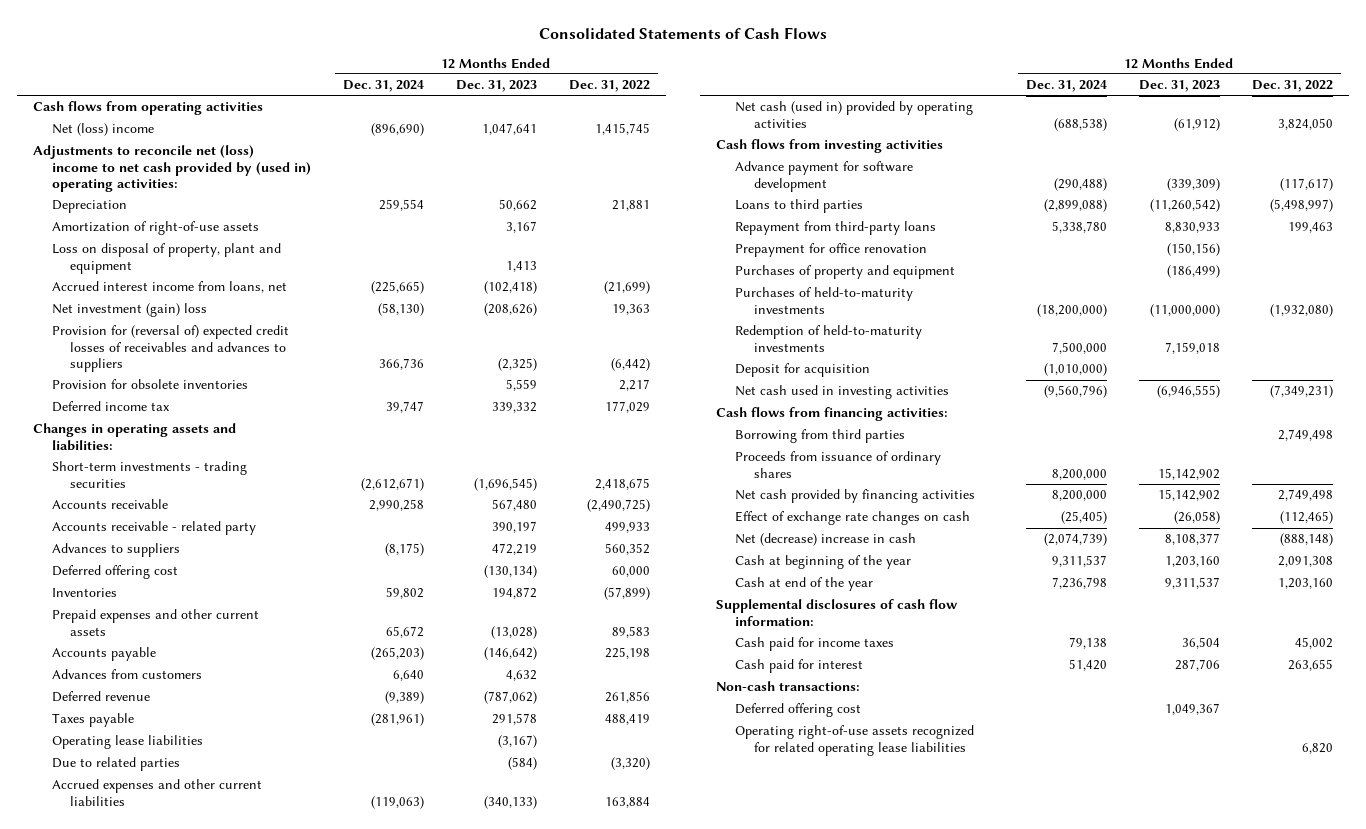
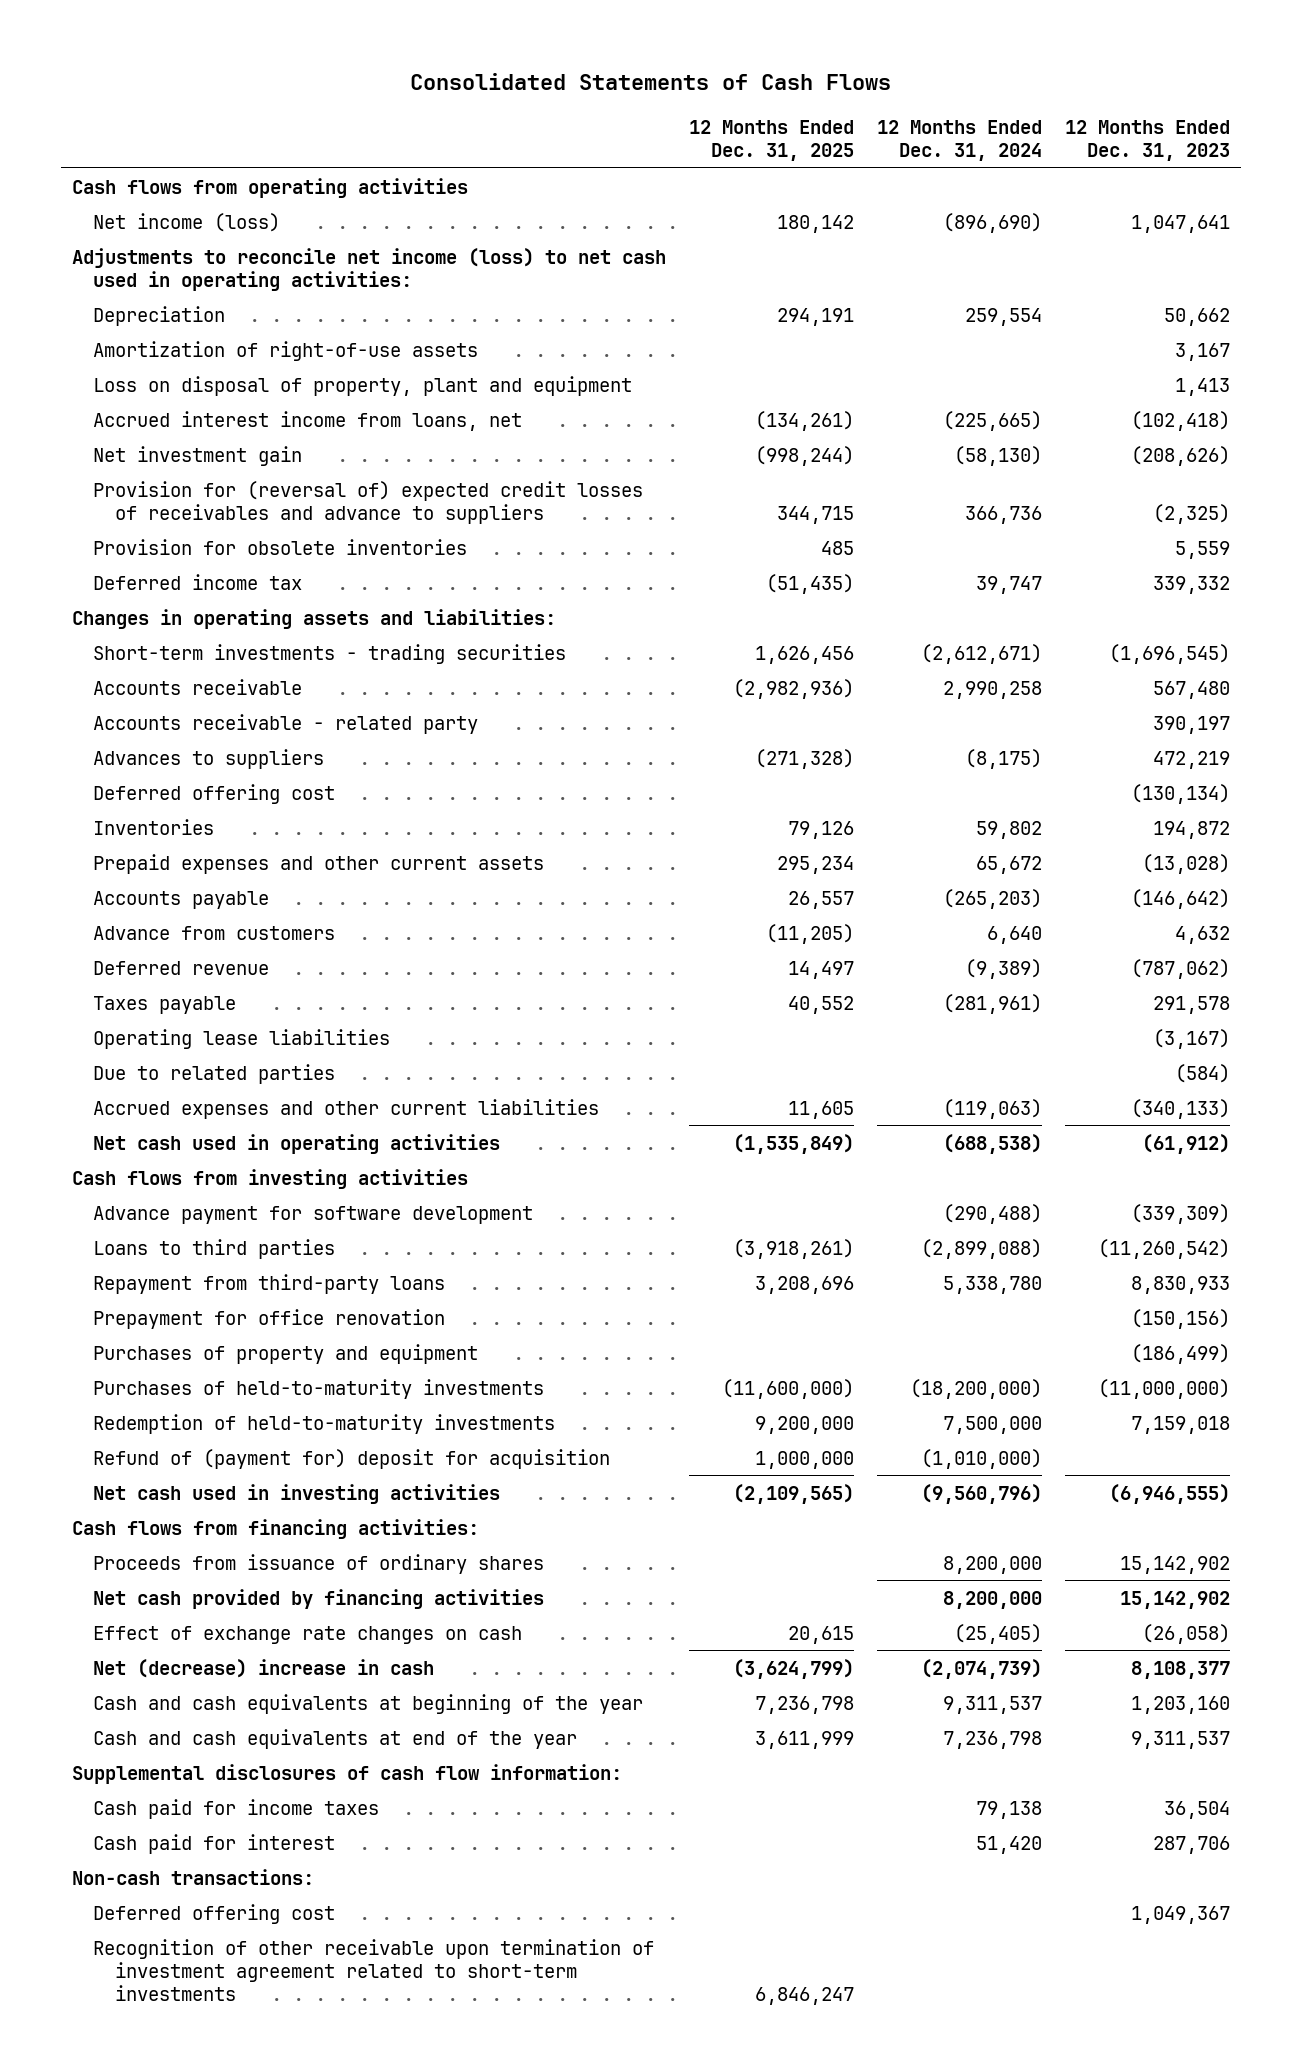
- | 12 Months Ended Dec. 31, 2024 | 12 Months Ended Dec. 31, 2023 | 12 Months Ended Dec. 31, 2022
+ | 12 Months Ended Dec. 31, 2025 | 12 Months Ended Dec. 31, 2024 | 12 Months Ended Dec. 31, 2023
- Net (loss) income | (896,690) | 1,047,641 | 1,415,745
- Adjustments to reconcile net (loss) income to net cash provided by (used in) operating activities:
+ Net income (loss) | 180,142 | (896,690) | 1,047,641
+ Adjustments to reconcile net income (loss) to net cash used in operating activities:
- Net investment (gain) loss | (58,130) | (208,626) | 19,363
- Provision for (reversal of) expected credit losses of receivables and advances to suppliers | 366,736 | (2,325) | (6,442)
+ Net investment gain | (998,244) | (58,130) | (208,626)
+ Provision for (reversal of) expected credit losses of receivables and advance to suppliers | 344,715 | 366,736 | (2,325)
- Advances from customers | 6,640 | 4,632 |
+ Advance from customers | (11,205) | 6,640 | 4,632
- Net cash (used in) provided by operating activities | (688,538) | (61,912) | 3,824,050
+ Net cash used in operating activities | (1,535,849) | (688,538) | (61,912)
- Deposit for acquisition | (1,010,000) | |
+ Refund of (payment for) deposit for acquisition | 1,000,000 | (1,010,000) |
- Borrowing from third parties | | | 2,749,498
- Cash at beginning of the year | 9,311,537 | 1,203,160 | 2,091,308
- Cash at end of the year | 7,236,798 | 9,311,537 | 1,203,160
+ Cash and cash equivalents at beginning of the year | 7,236,798 | 9,311,537 | 1,203,160
+ Cash and cash equivalents at end of the year | 3,611,999 | 7,236,798 | 9,311,537
- Operating right-of-use assets recognized for related operating lease liabilities | | | 6,820
+ Recognition of other receivable upon termination of investment agreement related to short-term investments | 6,846,247 | |

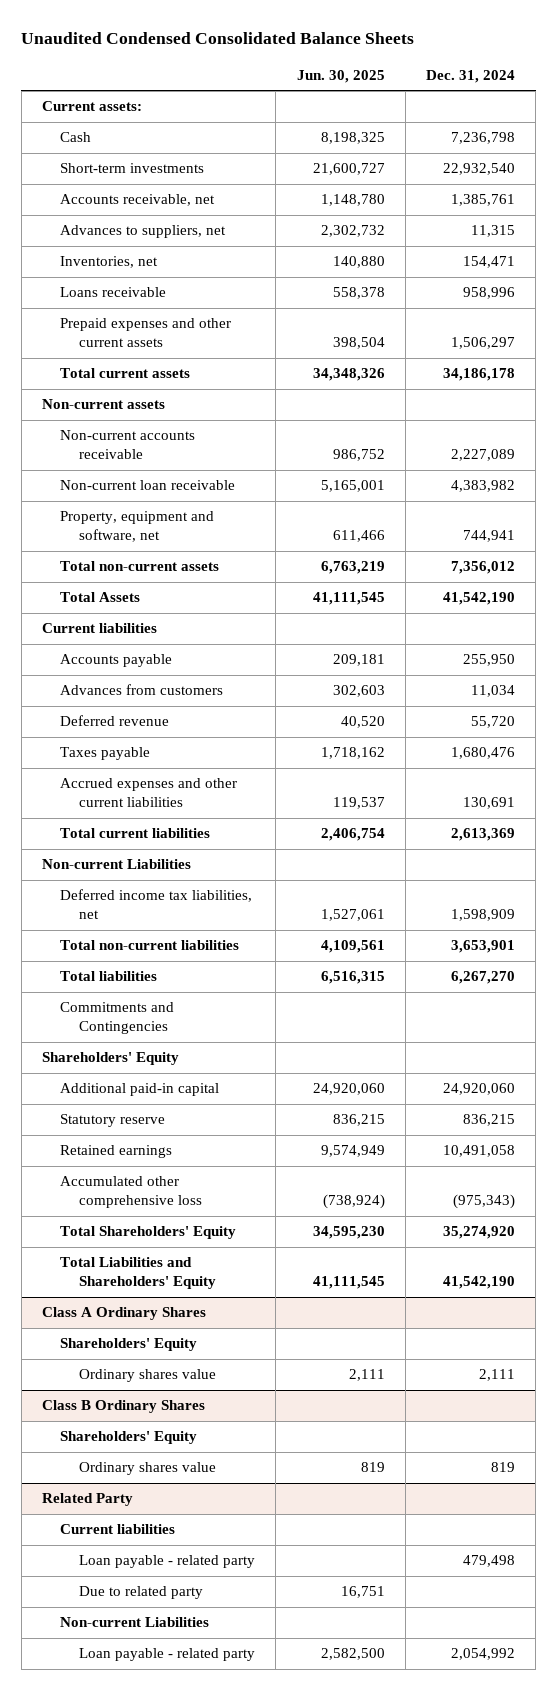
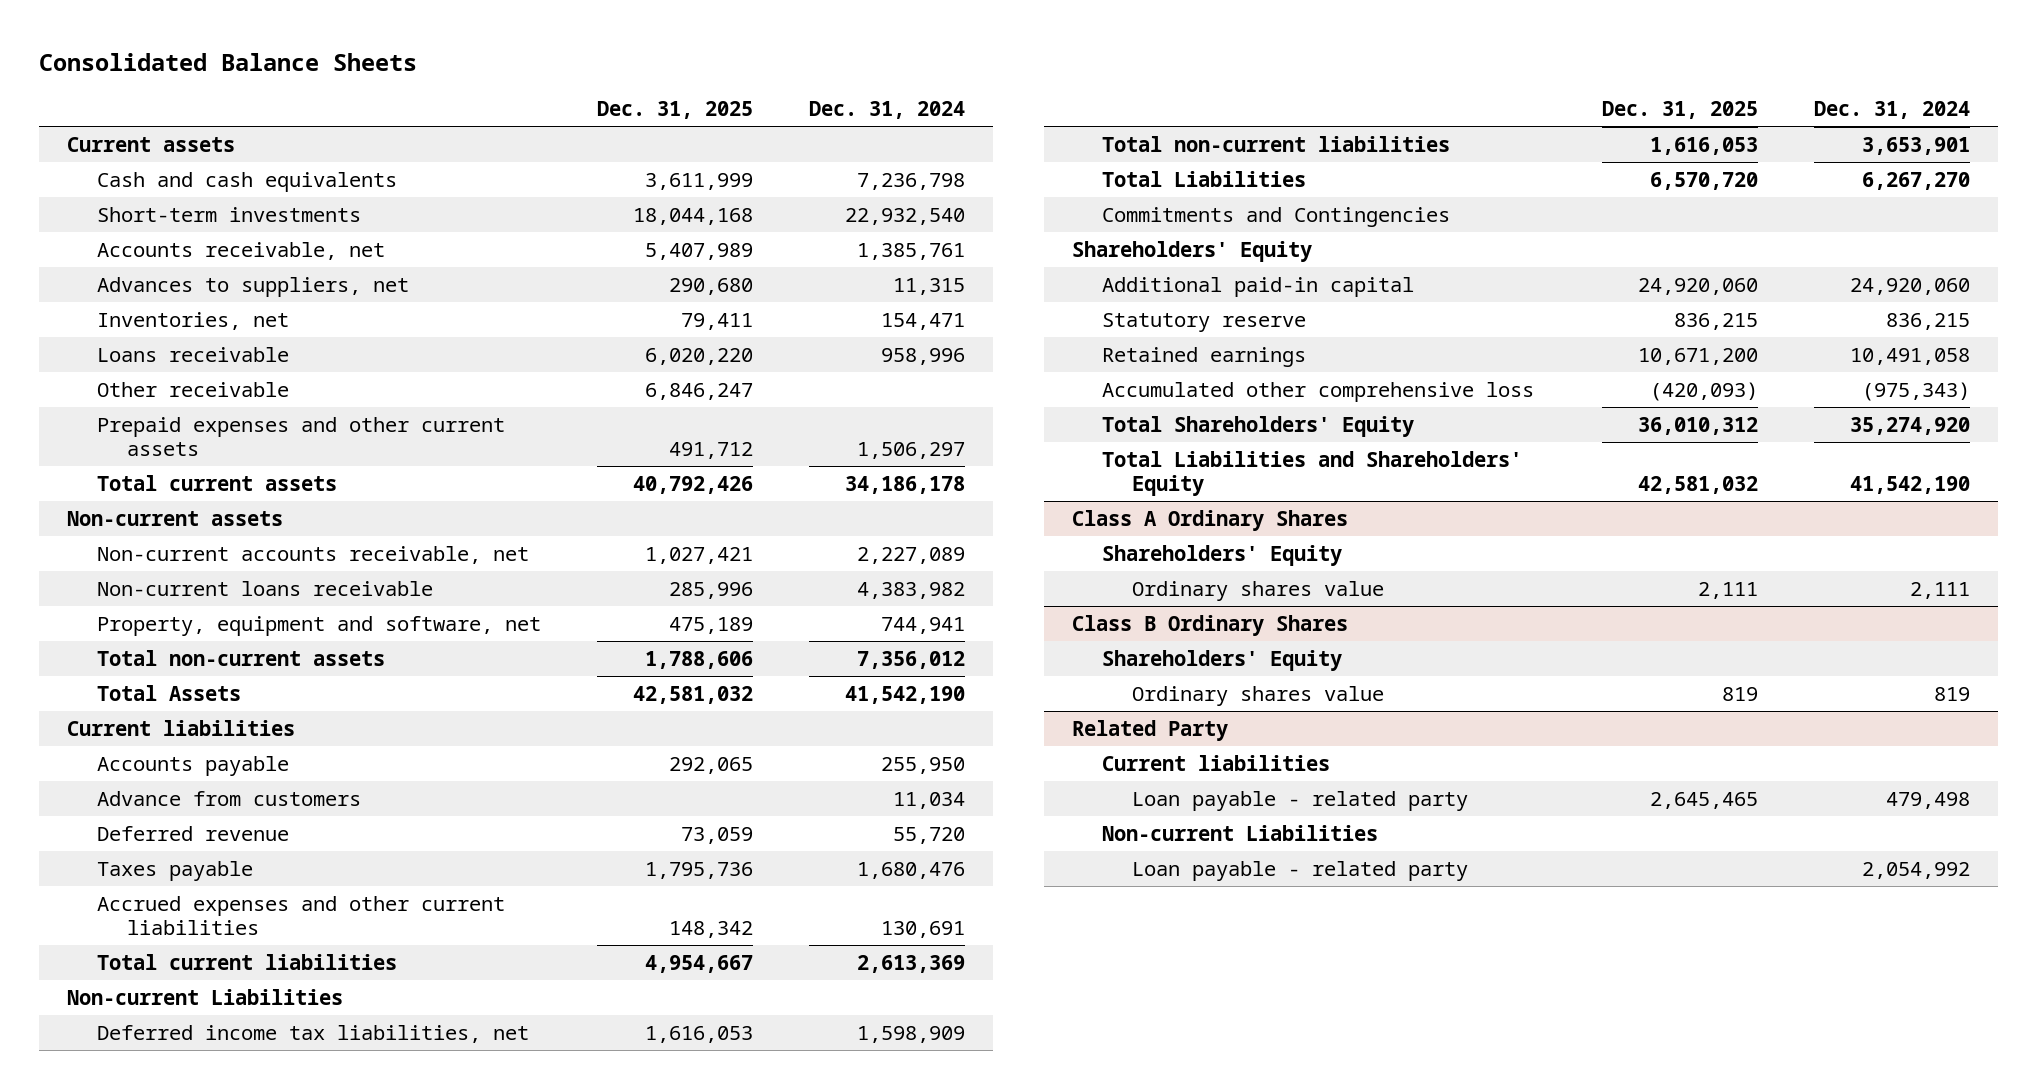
- Unaudited Condensed Consolidated Balance Sheets
+ Consolidated Balance Sheets
- | Jun. 30, 2025 | Dec. 31, 2024
+ | Dec. 31, 2025 | Dec. 31, 2024
- Current assets:
- Cash | 8,198,325 | 7,236,798
+ Current assets
+ Cash and cash equivalents | 3,611,999 | 7,236,798
+ Other receivable | 6,846,247 |
- Non-current accounts receivable | 986,752 | 2,227,089
- Non-current loan receivable | 5,165,001 | 4,383,982
+ Non-current accounts receivable, net | 1,027,421 | 2,227,089
+ Non-current loans receivable | 285,996 | 4,383,982
- Advances from customers | 302,603 | 11,034
+ Advance from customers | | 11,034
- Total liabilities | 6,516,315 | 6,267,270
+ Total Liabilities | 6,570,720 | 6,267,270
@ Related Party
- Due to related party | 16,751 |

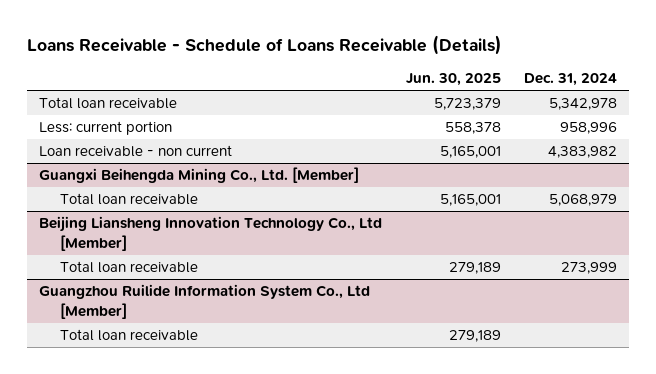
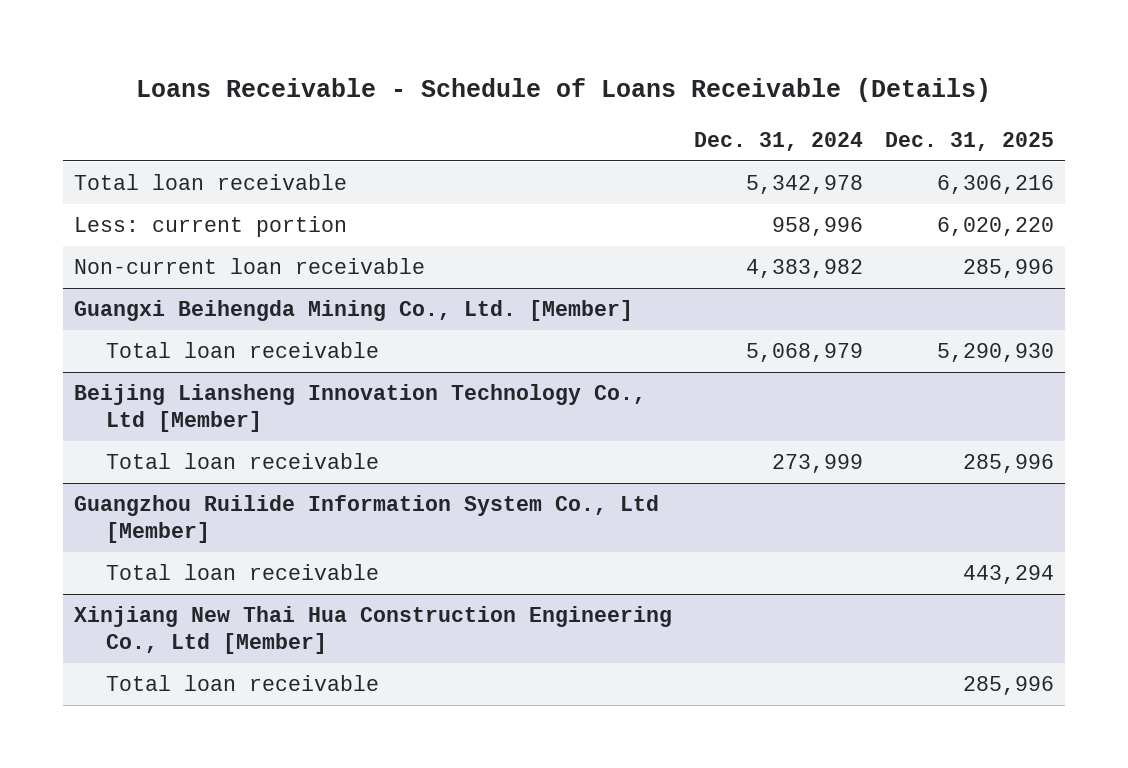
- | Jun. 30, 2025 | Dec. 31, 2024
+ | Dec. 31, 2024 | Dec. 31, 2025
- Loan receivable - non current | 5,165,001 | 4,383,982
+ Non-current loan receivable | 4,383,982 | 285,996
+ Xinjiang New Thai Hua Construction Engineering Co., Ltd [Member]
+ Total loan receivable | | 285,996

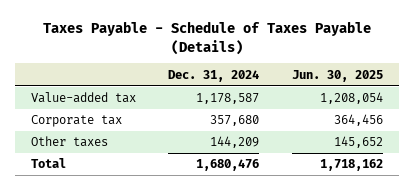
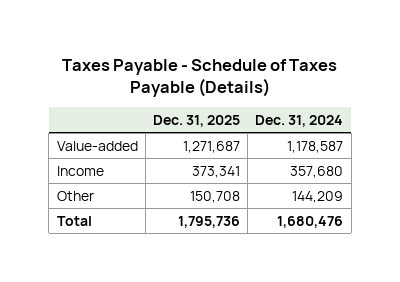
- | Dec. 31, 2024 | Jun. 30, 2025
+ | Dec. 31, 2025 | Dec. 31, 2024
- Value-added tax | 1,178,587 | 1,208,054
- Corporate tax | 357,680 | 364,456
- Other taxes | 144,209 | 145,652
+ Value-added | 1,271,687 | 1,178,587
+ Income | 373,341 | 357,680
+ Other | 150,708 | 144,209

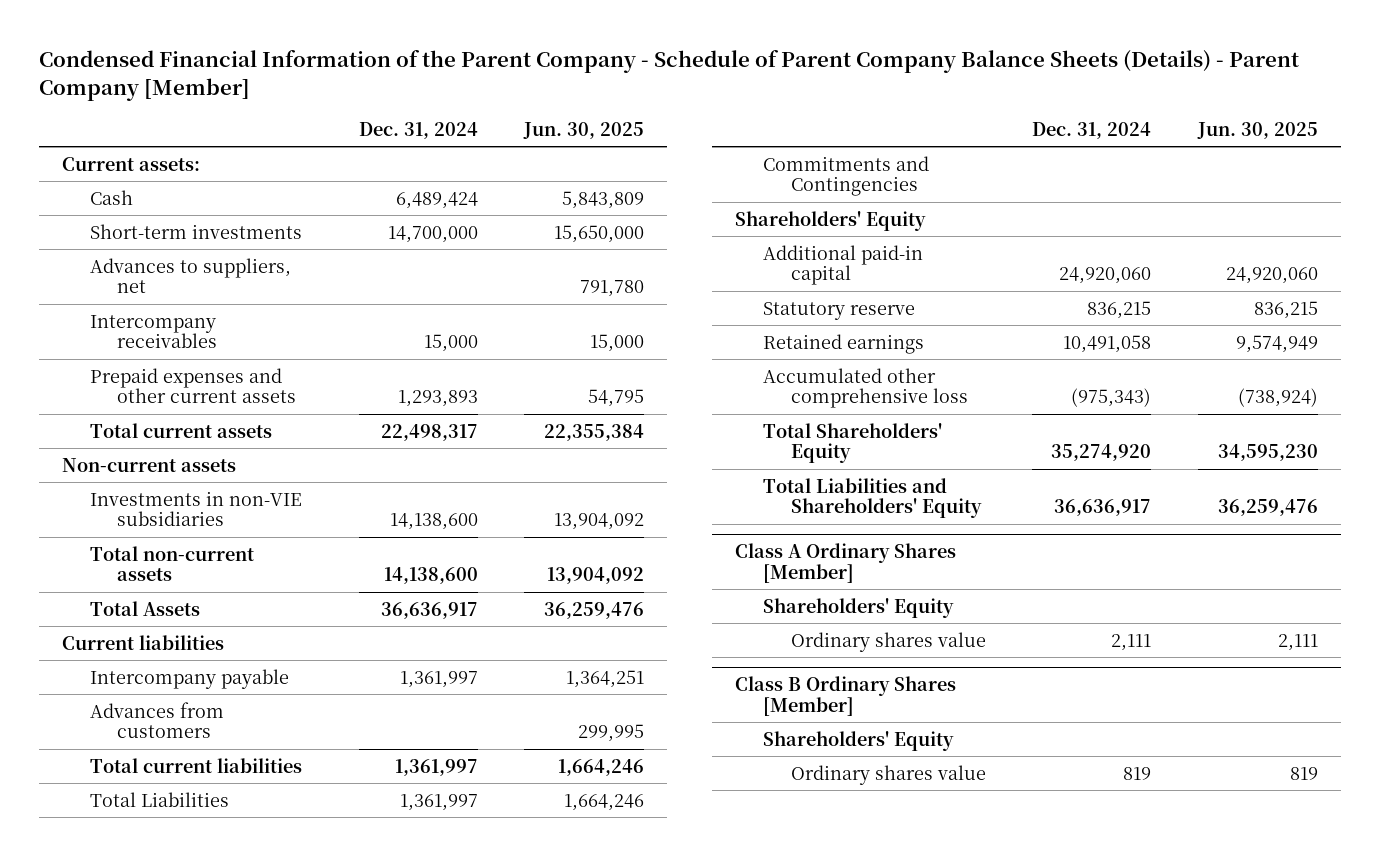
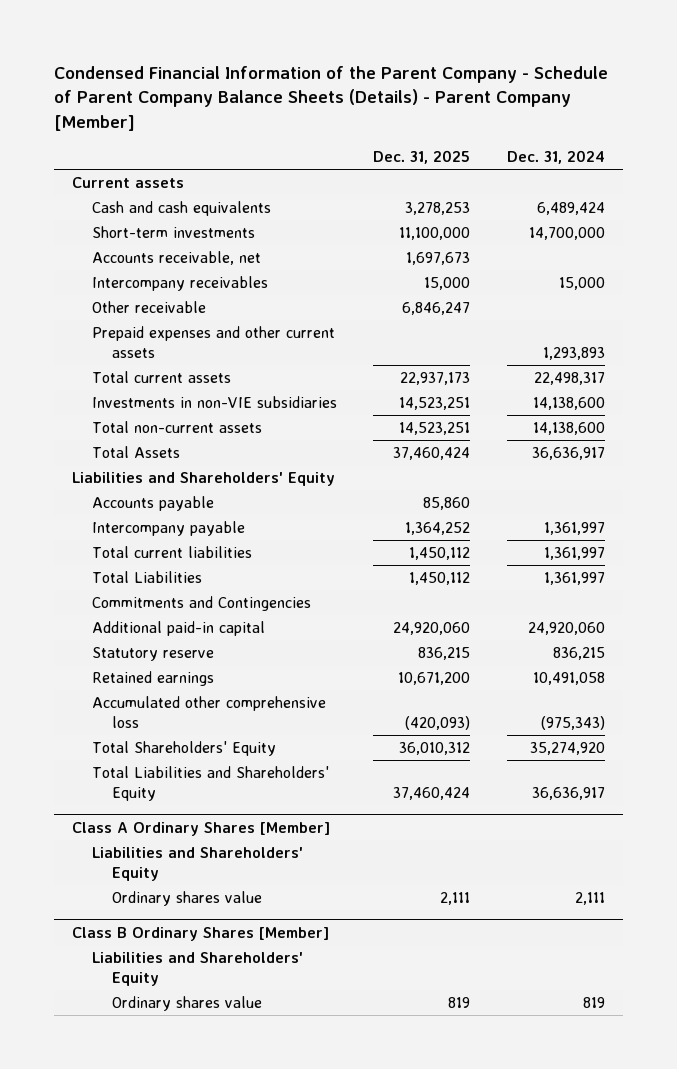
- | Dec. 31, 2024 | Jun. 30, 2025
+ | Dec. 31, 2025 | Dec. 31, 2024
- Current assets:
- Cash | 6,489,424 | 5,843,809
+ Current assets
+ Cash and cash equivalents | 3,278,253 | 6,489,424
- Advances to suppliers, net | | 791,780
+ Accounts receivable, net | 1,697,673 |
+ Other receivable | 6,846,247 |
- Non-current assets
- Current liabilities
+ Liabilities and Shareholders' Equity
+ Accounts payable | 85,860 |
- Advances from customers | | 299,995
- Shareholders' Equity
@ Class A Ordinary Shares [Member]
- Shareholders' Equity
+ Liabilities and Shareholders' Equity
@ Class B Ordinary Shares [Member]
- Shareholders' Equity
+ Liabilities and Shareholders' Equity

